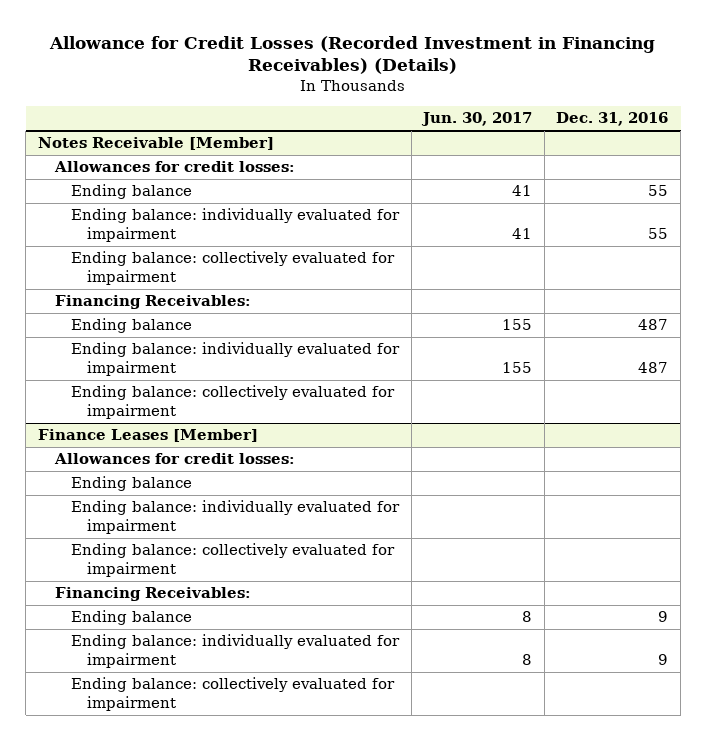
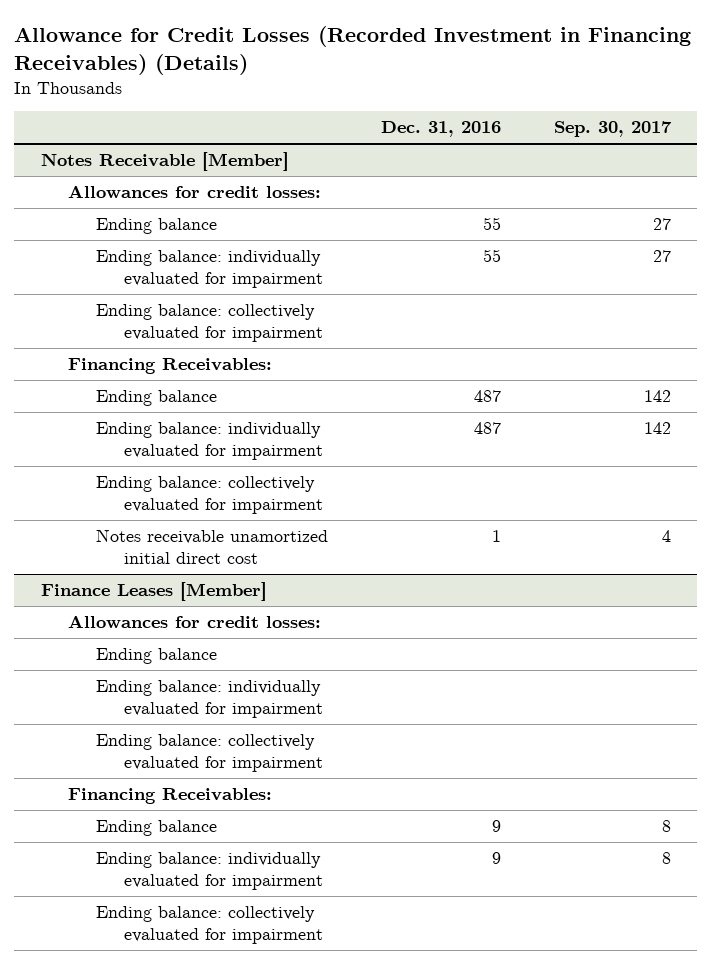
- | Jun. 30, 2017 | Dec. 31, 2016
+ | Dec. 31, 2016 | Sep. 30, 2017
@ Notes Receivable [Member]
+ Notes receivable unamortized initial direct cost | 1 | 4

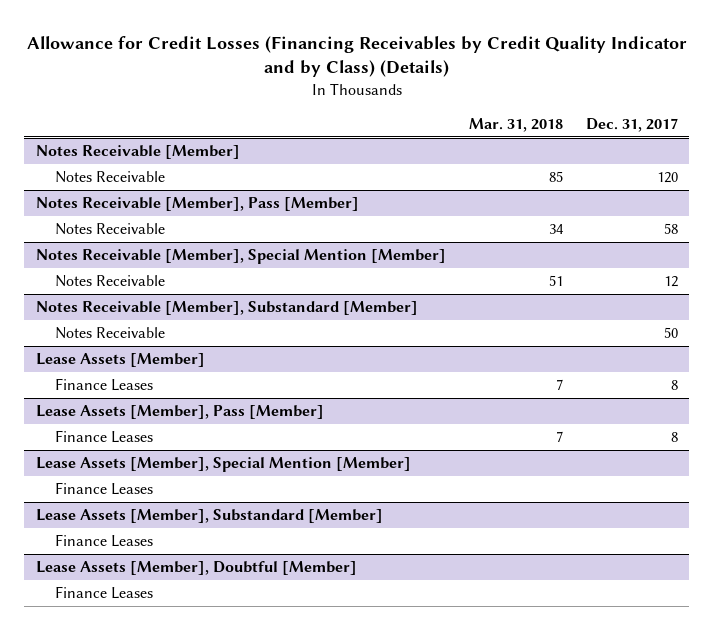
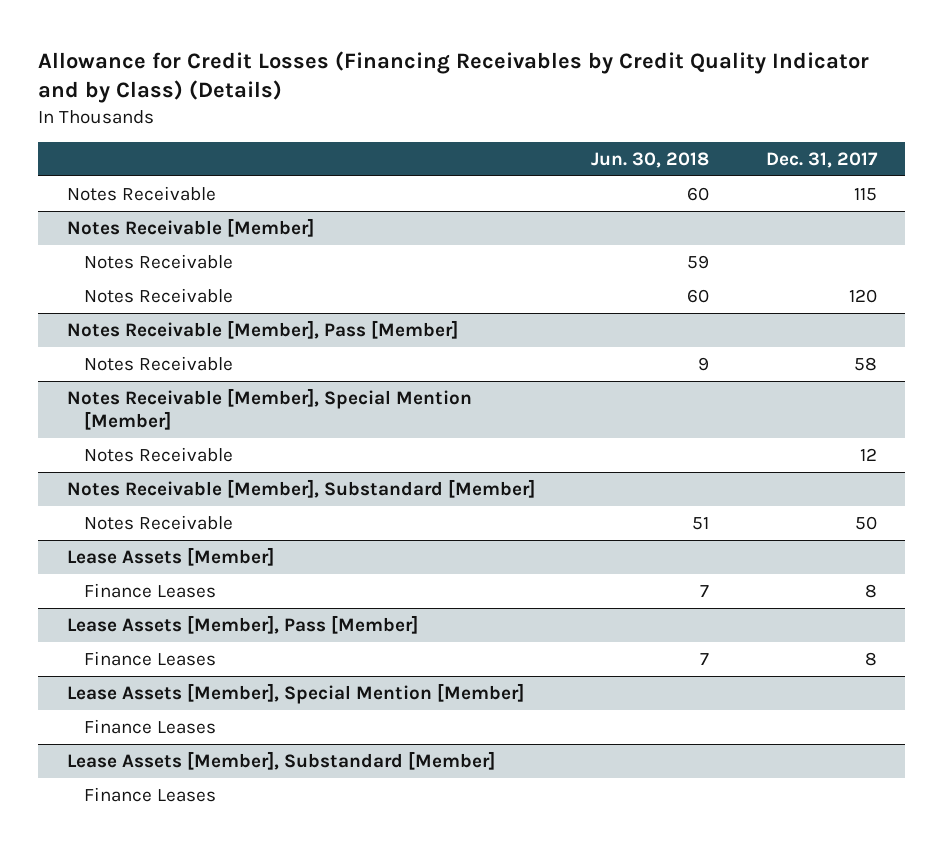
- | Mar. 31, 2018 | Dec. 31, 2017
+ | Jun. 30, 2018 | Dec. 31, 2017
+ Notes Receivable | 60 | 115
@ Notes Receivable [Member]
+ Notes Receivable | 59 |
- Lease Assets [Member], Doubtful [Member]
- Finance Leases

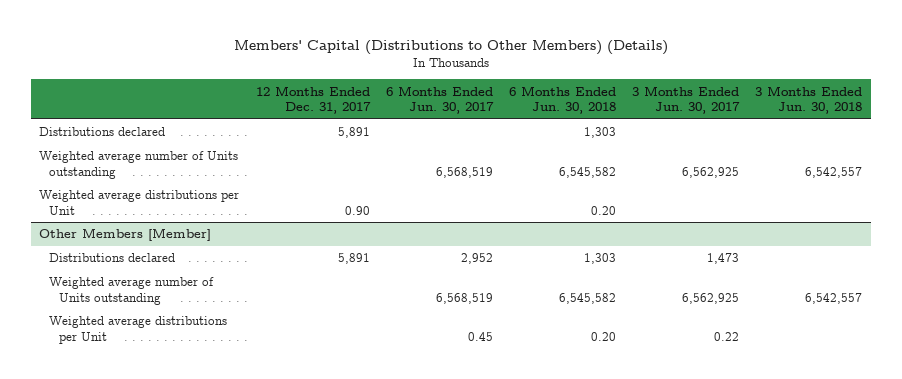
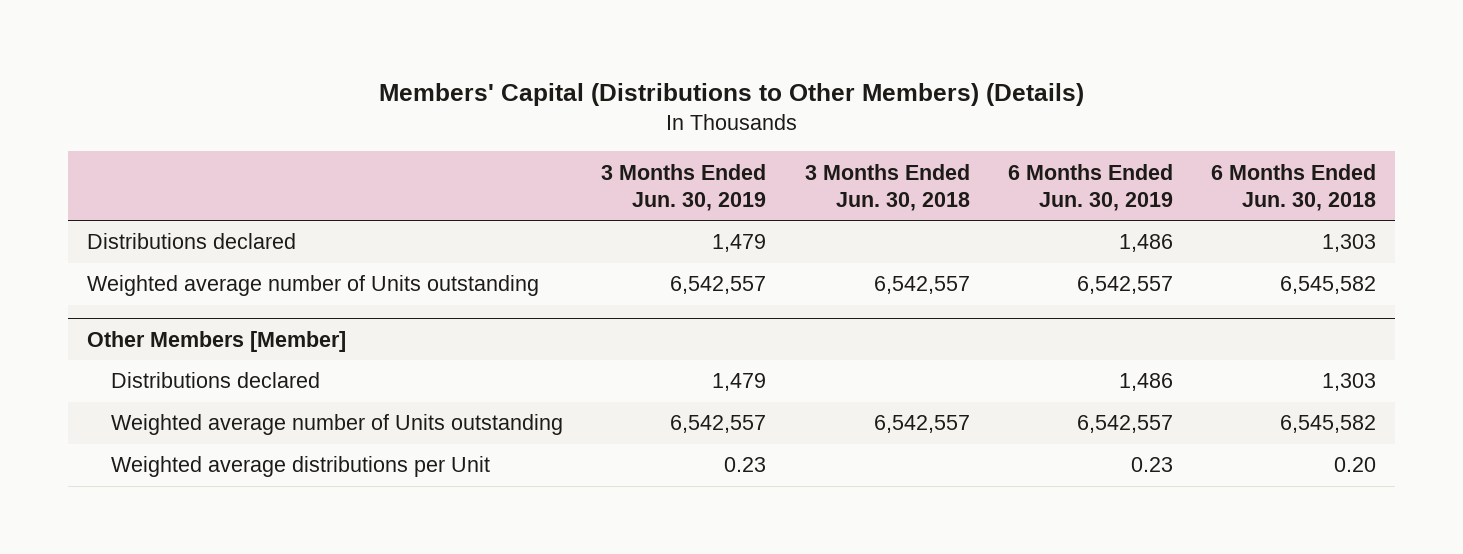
- | 12 Months Ended Dec. 31, 2017 | 6 Months Ended Jun. 30, 2017 | 6 Months Ended Jun. 30, 2018 | 3 Months Ended Jun. 30, 2017 | 3 Months Ended Jun. 30, 2018
+ | 3 Months Ended Jun. 30, 2019 | 3 Months Ended Jun. 30, 2018 | 6 Months Ended Jun. 30, 2019 | 6 Months Ended Jun. 30, 2018
- Weighted average distributions per Unit | 0.90 | | 0.20 | |

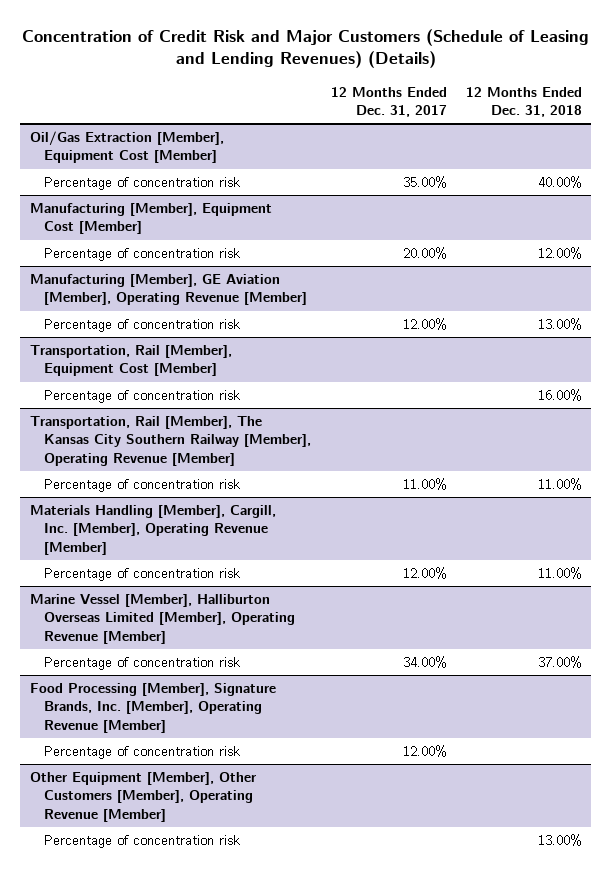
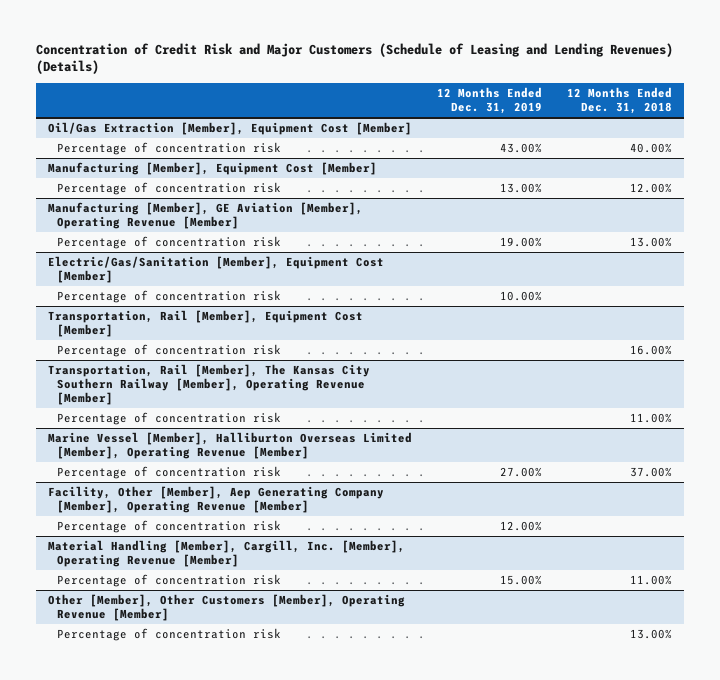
- | 12 Months Ended Dec. 31, 2017 | 12 Months Ended Dec. 31, 2018
+ | 12 Months Ended Dec. 31, 2019 | 12 Months Ended Dec. 31, 2018
+ Electric/Gas/Sanitation [Member], Equipment Cost [Member]
+ Percentage of concentration risk | 10.00% |
- Materials Handling [Member], Cargill, Inc. [Member], Operating Revenue [Member]
- Percentage of concentration risk | 12.00% | 11.00%
- Food Processing [Member], Signature Brands, Inc. [Member], Operating Revenue [Member]
+ Facility, Other [Member], Aep Generating Company [Member], Operating Revenue [Member]
- Other Equipment [Member], Other Customers [Member], Operating Revenue [Member]
+ Material Handling [Member], Cargill, Inc. [Member], Operating Revenue [Member]
+ Percentage of concentration risk | 15.00% | 11.00%
+ Other [Member], Other Customers [Member], Operating Revenue [Member]

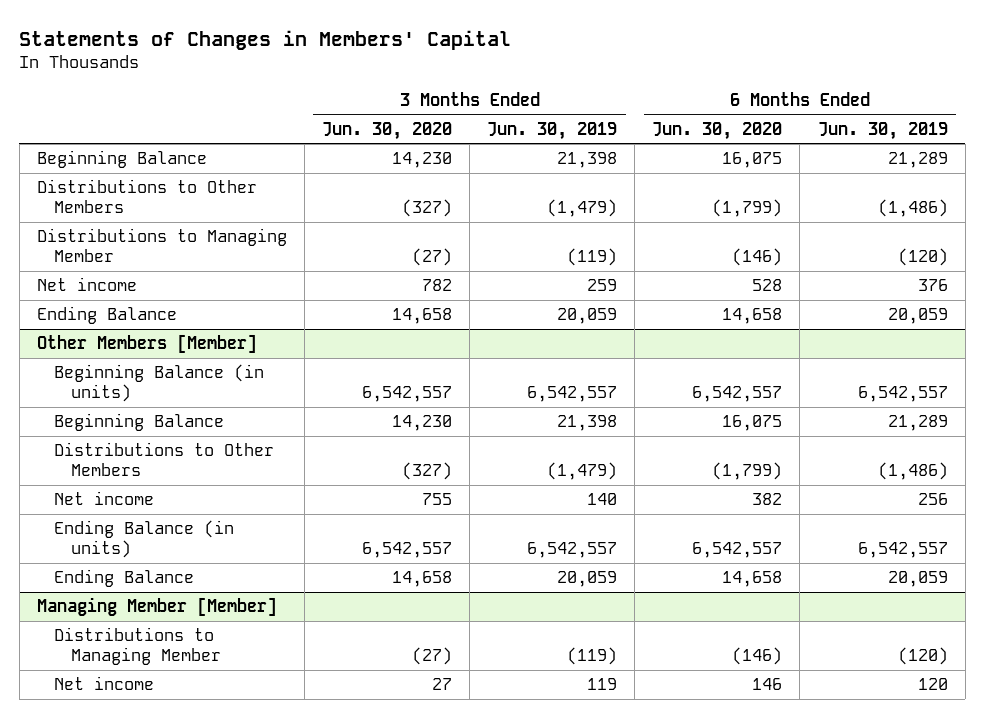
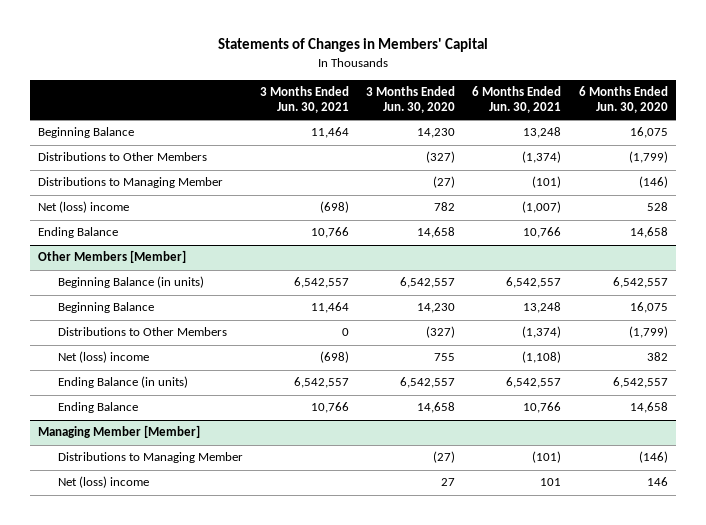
- | 3 Months Ended Jun. 30, 2020 | 3 Months Ended Jun. 30, 2019 | 6 Months Ended Jun. 30, 2020 | 6 Months Ended Jun. 30, 2019
+ | 3 Months Ended Jun. 30, 2021 | 3 Months Ended Jun. 30, 2020 | 6 Months Ended Jun. 30, 2021 | 6 Months Ended Jun. 30, 2020
- Net income | 782 | 259 | 528 | 376
+ Net (loss) income | (698) | 782 | (1,007) | 528
@ Other Members [Member]
- Net income | 755 | 140 | 382 | 256
+ Net (loss) income | (698) | 755 | (1,108) | 382
@ Managing Member [Member]
- Net income | 27 | 119 | 146 | 120
+ Net (loss) income | | 27 | 101 | 146

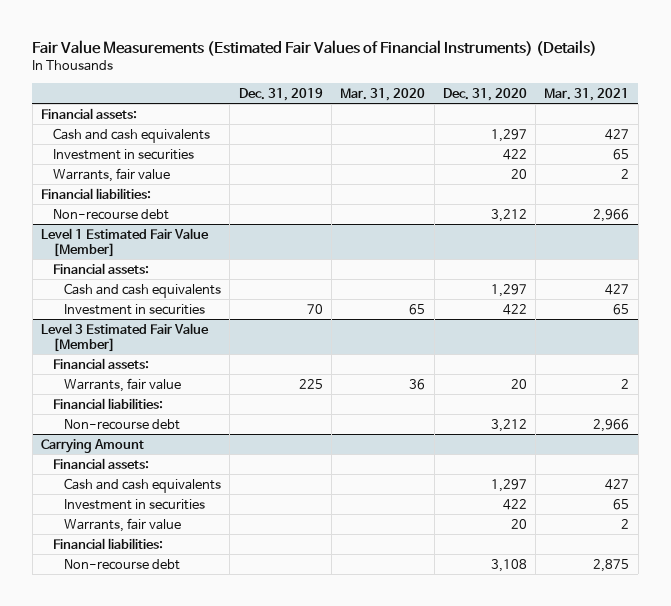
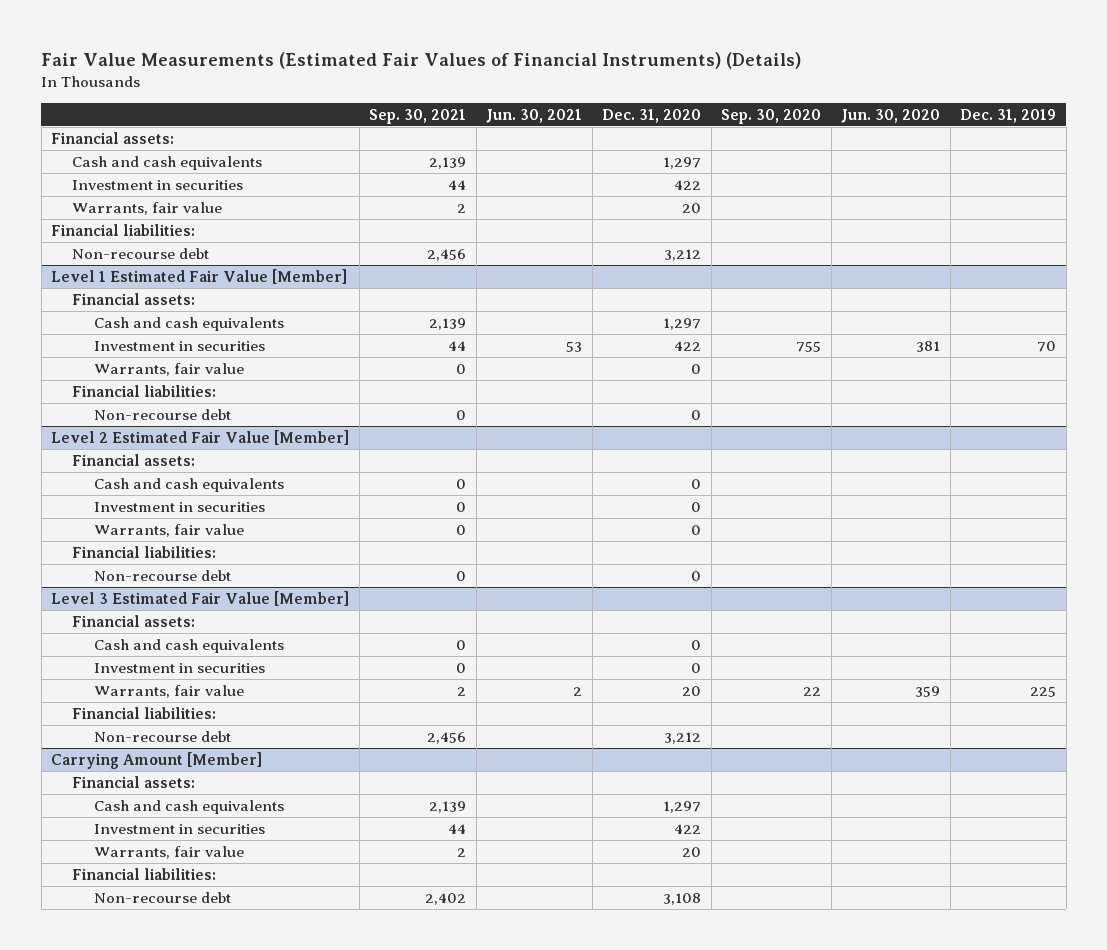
- | Dec. 31, 2019 | Mar. 31, 2020 | Dec. 31, 2020 | Mar. 31, 2021
+ | Sep. 30, 2021 | Jun. 30, 2021 | Dec. 31, 2020 | Sep. 30, 2020 | Jun. 30, 2020 | Dec. 31, 2019
@ Level 1 Estimated Fair Value [Member]
+ Warrants, fair value | 0 | | 0 | | |
+ Financial liabilities:
+ Non-recourse debt | 0 | | 0 | | |
+ Level 2 Estimated Fair Value [Member]
+ Financial assets:
+ Cash and cash equivalents | 0 | | 0 | | |
+ Investment in securities | 0 | | 0 | | |
+ Warrants, fair value | 0 | | 0 | | |
+ Financial liabilities:
+ Non-recourse debt | 0 | | 0 | | |
@ Level 3 Estimated Fair Value [Member]
+ Cash and cash equivalents | 0 | | 0 | | |
+ Investment in securities | 0 | | 0 | | |
- Carrying Amount
+ Carrying Amount [Member]

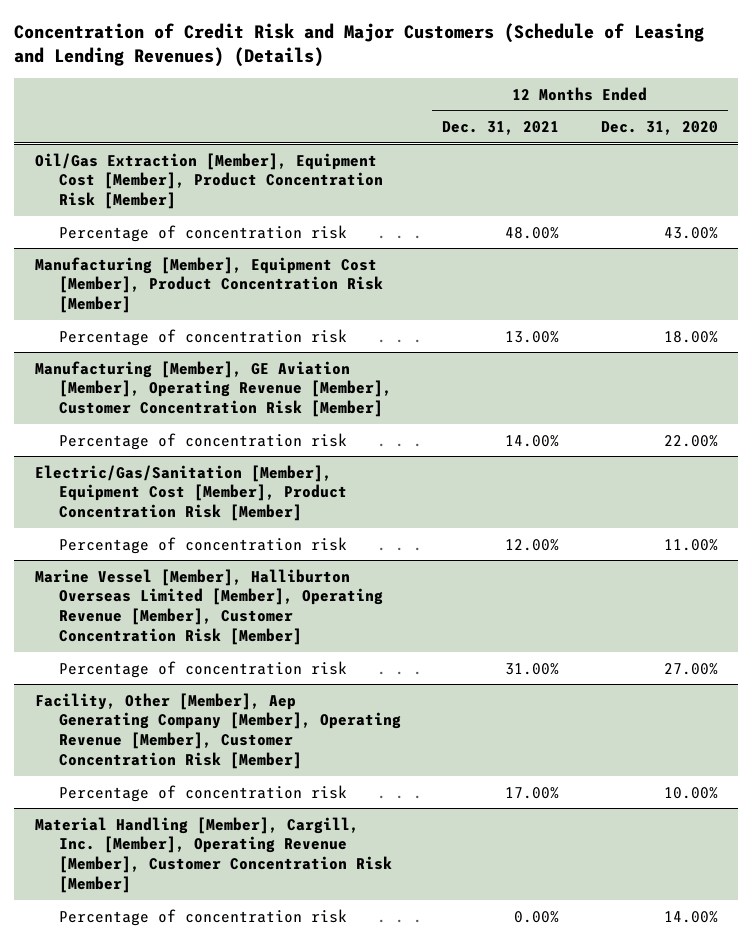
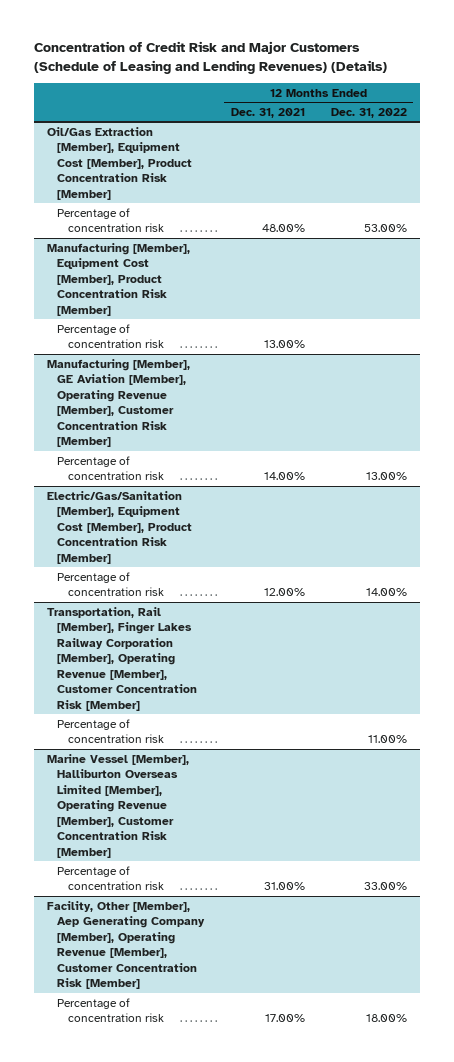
- | 12 Months Ended Dec. 31, 2021 | 12 Months Ended Dec. 31, 2020
+ | 12 Months Ended Dec. 31, 2021 | 12 Months Ended Dec. 31, 2022
+ Transportation, Rail [Member], Finger Lakes Railway Corporation [Member], Operating Revenue [Member], Customer Concentration Risk [Member]
+ Percentage of concentration risk | | 11.00%
- Material Handling [Member], Cargill, Inc. [Member], Operating Revenue [Member], Customer Concentration Risk [Member]
- Percentage of concentration risk | 0.00% | 14.00%

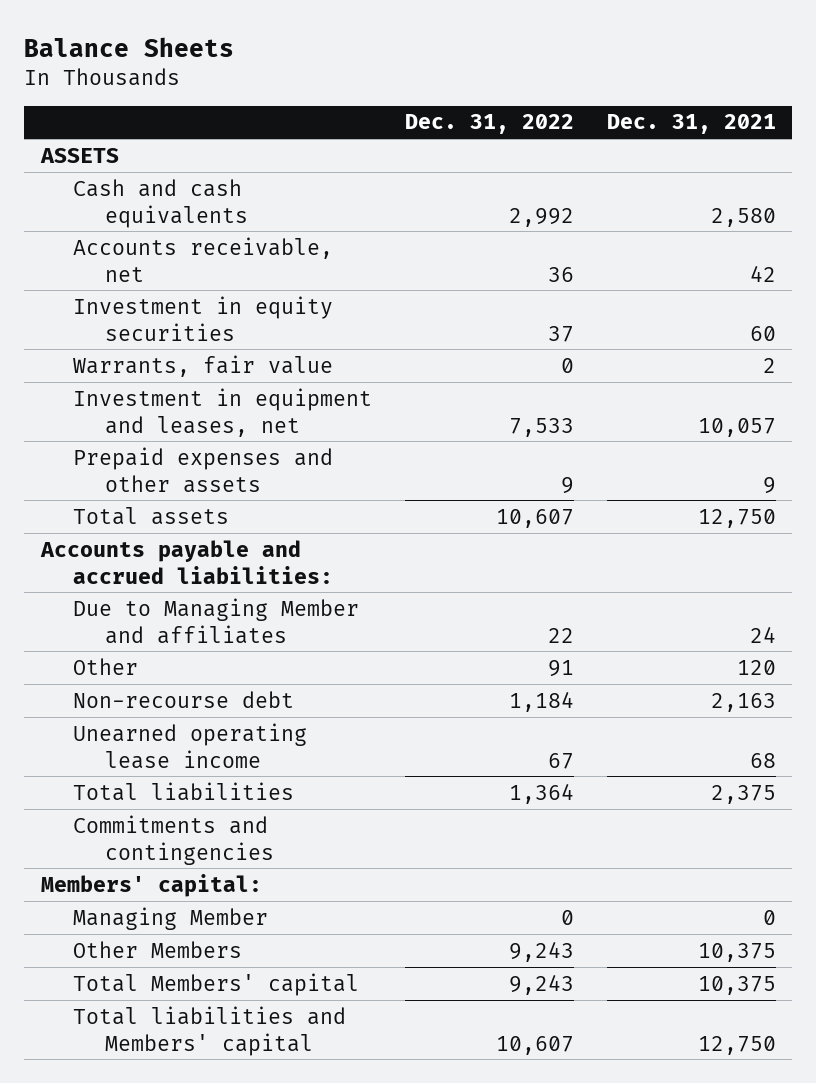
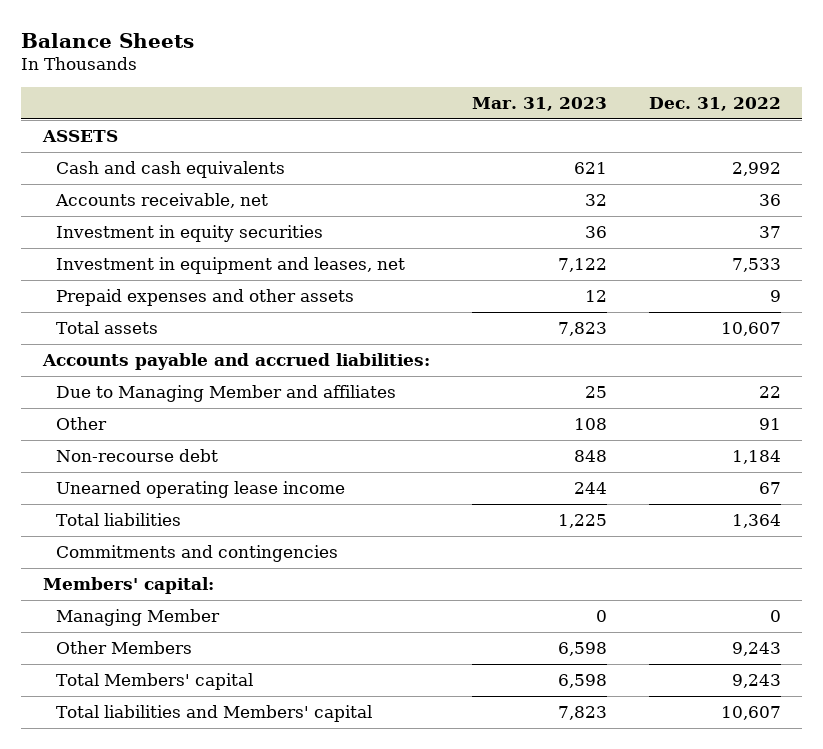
- | Dec. 31, 2022 | Dec. 31, 2021
+ | Mar. 31, 2023 | Dec. 31, 2022
- Warrants, fair value | 0 | 2

